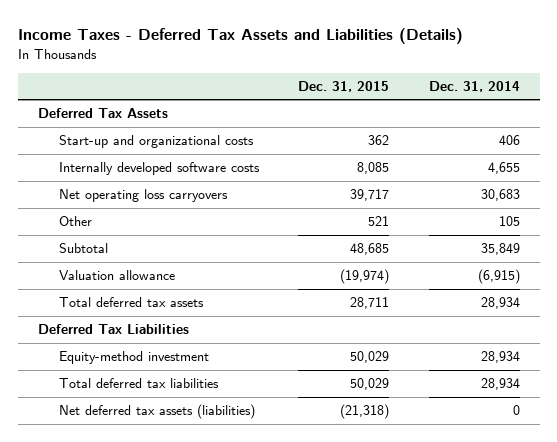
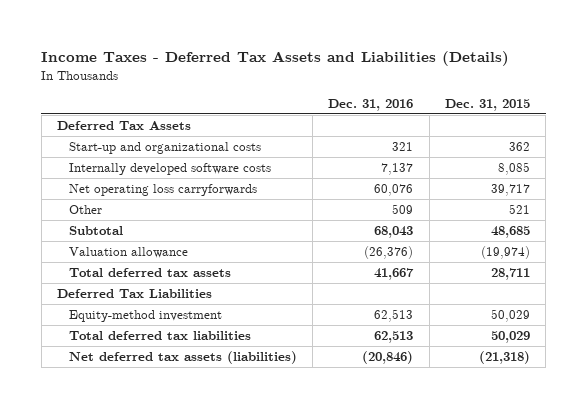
- | Dec. 31, 2015 | Dec. 31, 2014
+ | Dec. 31, 2016 | Dec. 31, 2015
- Net operating loss carryovers | 39,717 | 30,683
+ Net operating loss carryforwards | 60,076 | 39,717

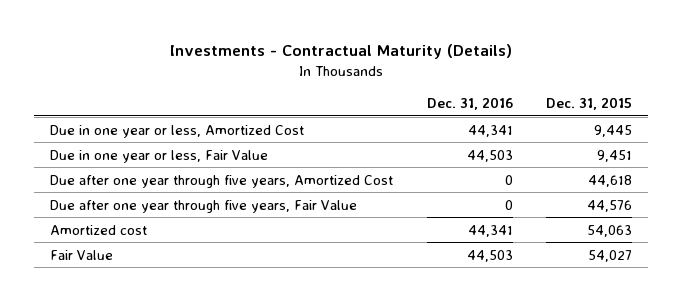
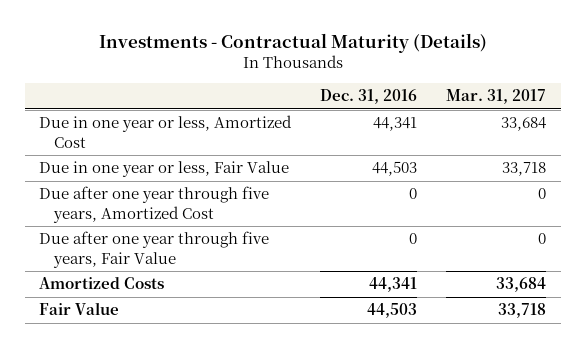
- | Dec. 31, 2016 | Dec. 31, 2015
+ | Dec. 31, 2016 | Mar. 31, 2017
- Amortized cost | 44,341 | 54,063
+ Amortized Costs | 44,341 | 33,684

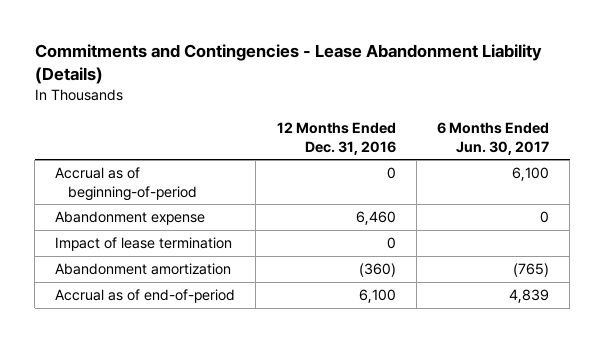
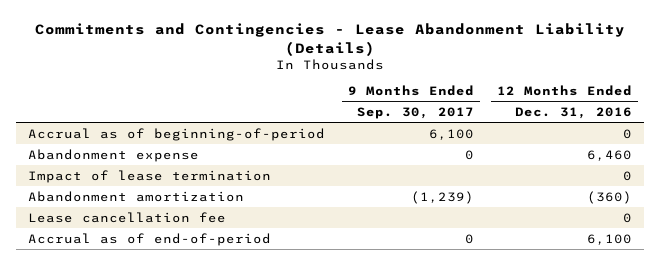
- | 12 Months Ended Dec. 31, 2016 | 6 Months Ended Jun. 30, 2017
+ | 9 Months Ended Sep. 30, 2017 | 12 Months Ended Dec. 31, 2016
+ Lease cancellation fee | | 0

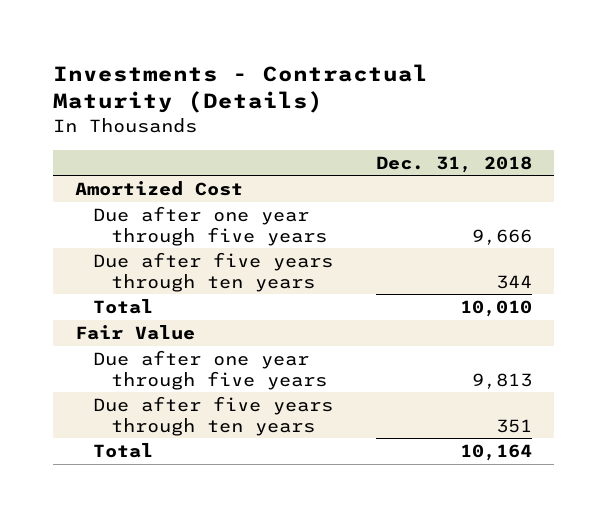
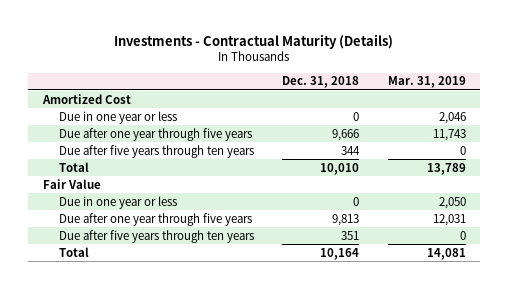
- | Dec. 31, 2018
+ | Dec. 31, 2018 | Mar. 31, 2019
+ Due in one year or less | 0 | 2,046
+ Due in one year or less | 0 | 2,050

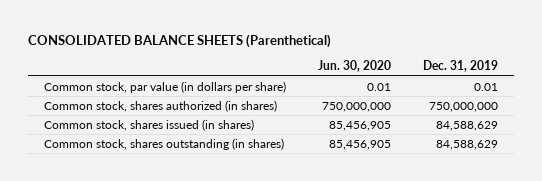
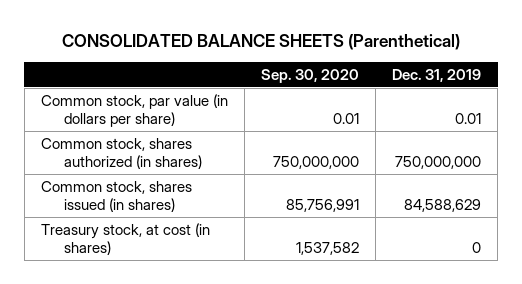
- | Jun. 30, 2020 | Dec. 31, 2019
+ | Sep. 30, 2020 | Dec. 31, 2019
- Common stock, shares outstanding (in shares) | 85,456,905 | 84,588,629
+ Treasury stock, at cost (in shares) | 1,537,582 | 0

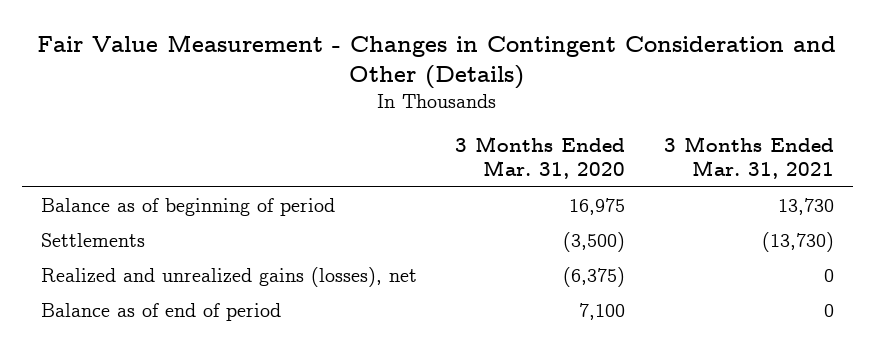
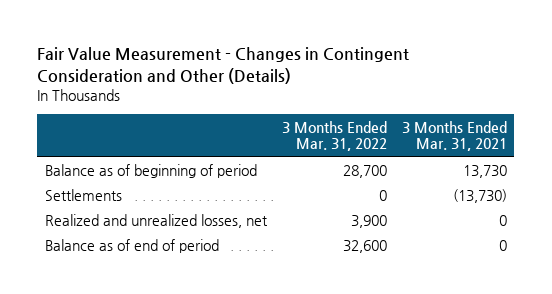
- | 3 Months Ended Mar. 31, 2020 | 3 Months Ended Mar. 31, 2021
+ | 3 Months Ended Mar. 31, 2022 | 3 Months Ended Mar. 31, 2021
- Realized and unrealized gains (losses), net | (6,375) | 0
+ Realized and unrealized losses, net | 3,900 | 0

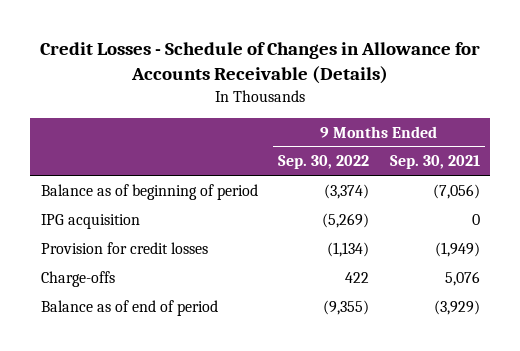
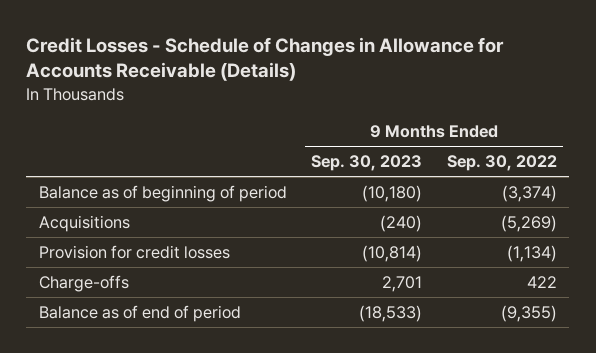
- | 9 Months Ended Sep. 30, 2022 | 9 Months Ended Sep. 30, 2021
+ | 9 Months Ended Sep. 30, 2023 | 9 Months Ended Sep. 30, 2022
- IPG acquisition | (5,269) | 0
+ Acquisitions | (240) | (5,269)

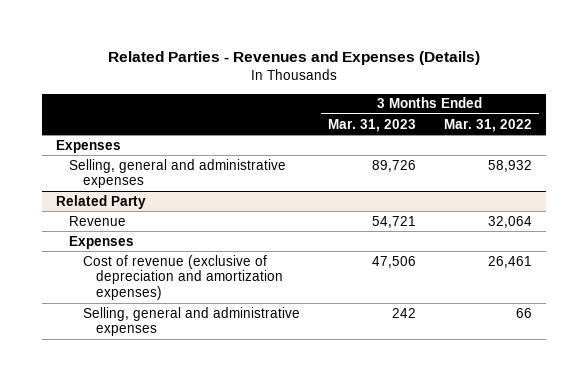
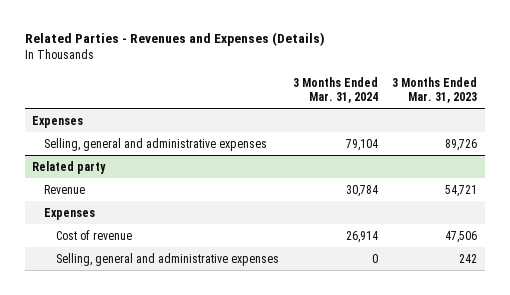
- | 3 Months Ended Mar. 31, 2023 | 3 Months Ended Mar. 31, 2022
+ | 3 Months Ended Mar. 31, 2024 | 3 Months Ended Mar. 31, 2023
- Related Party
+ Related party
- Cost of revenue (exclusive of depreciation and amortization expenses) | 47,506 | 26,461
+ Cost of revenue | 26,914 | 47,506

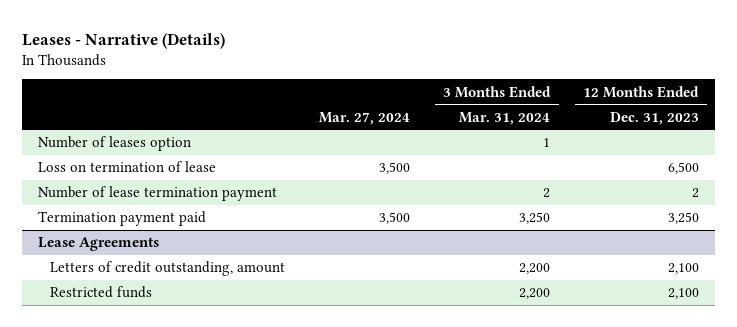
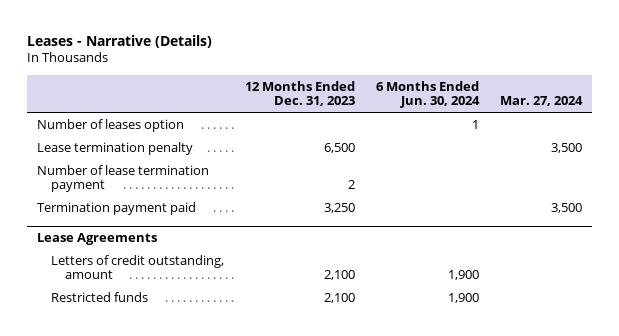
- | Mar. 27, 2024 | 3 Months Ended Mar. 31, 2024 | 12 Months Ended Dec. 31, 2023
+ | 12 Months Ended Dec. 31, 2023 | 6 Months Ended Jun. 30, 2024 | Mar. 27, 2024
- Loss on termination of lease | 3,500 | | 6,500
+ Lease termination penalty | 6,500 | | 3,500

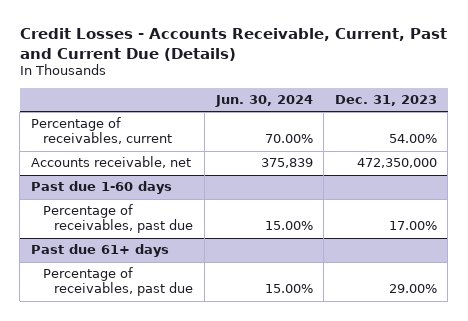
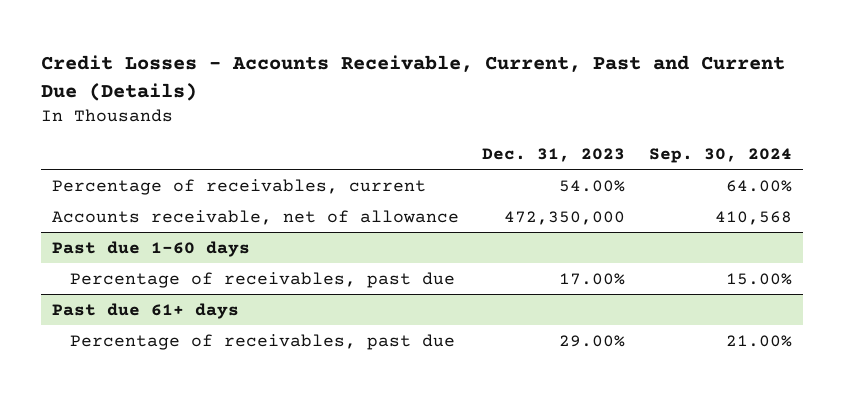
- | Jun. 30, 2024 | Dec. 31, 2023
+ | Dec. 31, 2023 | Sep. 30, 2024
- Accounts receivable, net | 375,839 | 472,350,000
+ Accounts receivable, net of allowance | 472,350,000 | 410,568

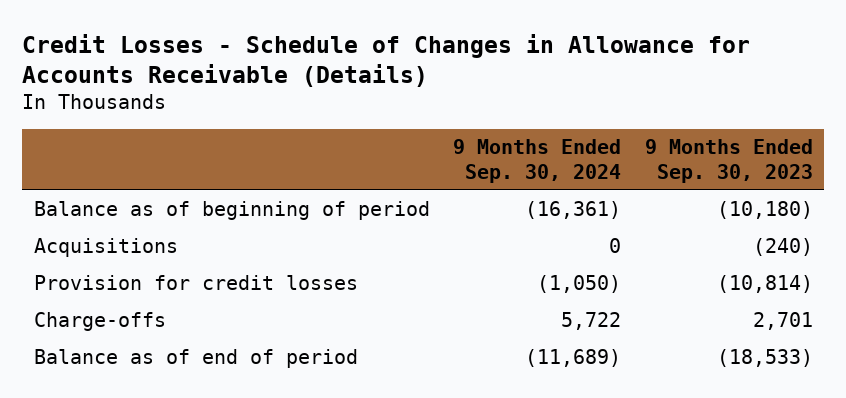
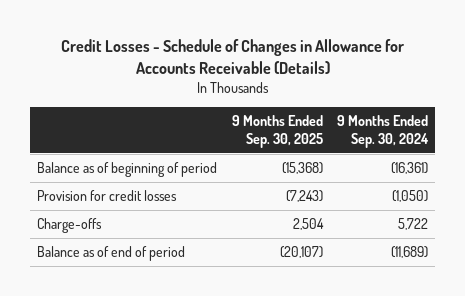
- | 9 Months Ended Sep. 30, 2024 | 9 Months Ended Sep. 30, 2023
+ | 9 Months Ended Sep. 30, 2025 | 9 Months Ended Sep. 30, 2024
- Acquisitions | 0 | (240)

